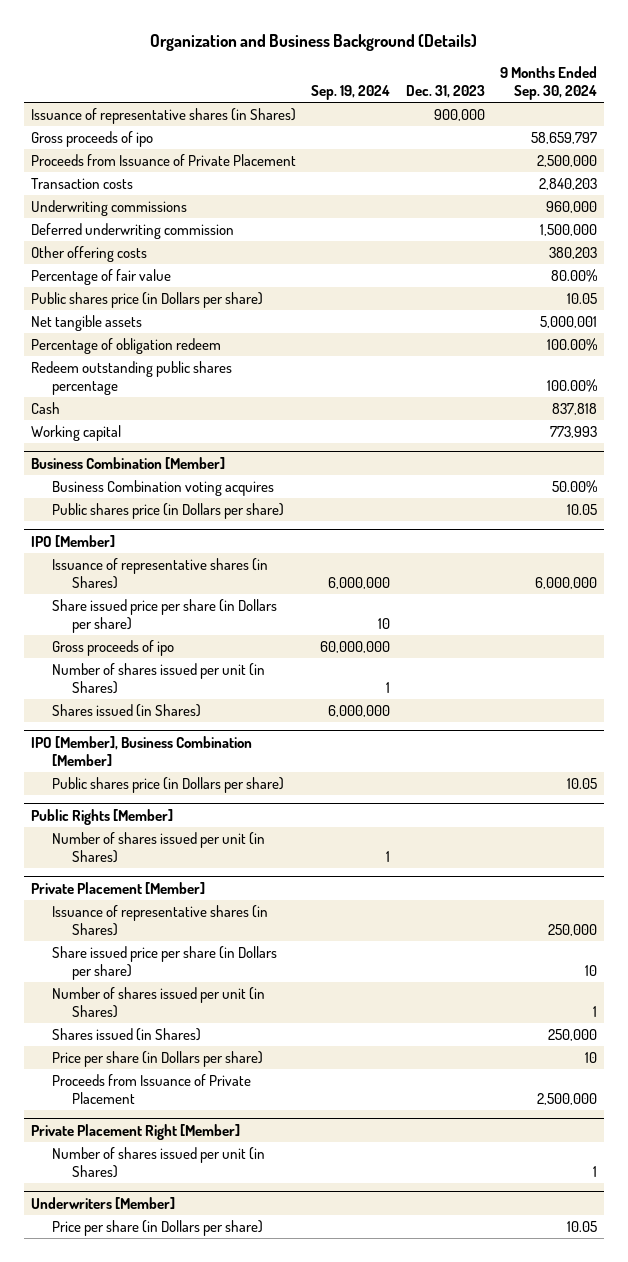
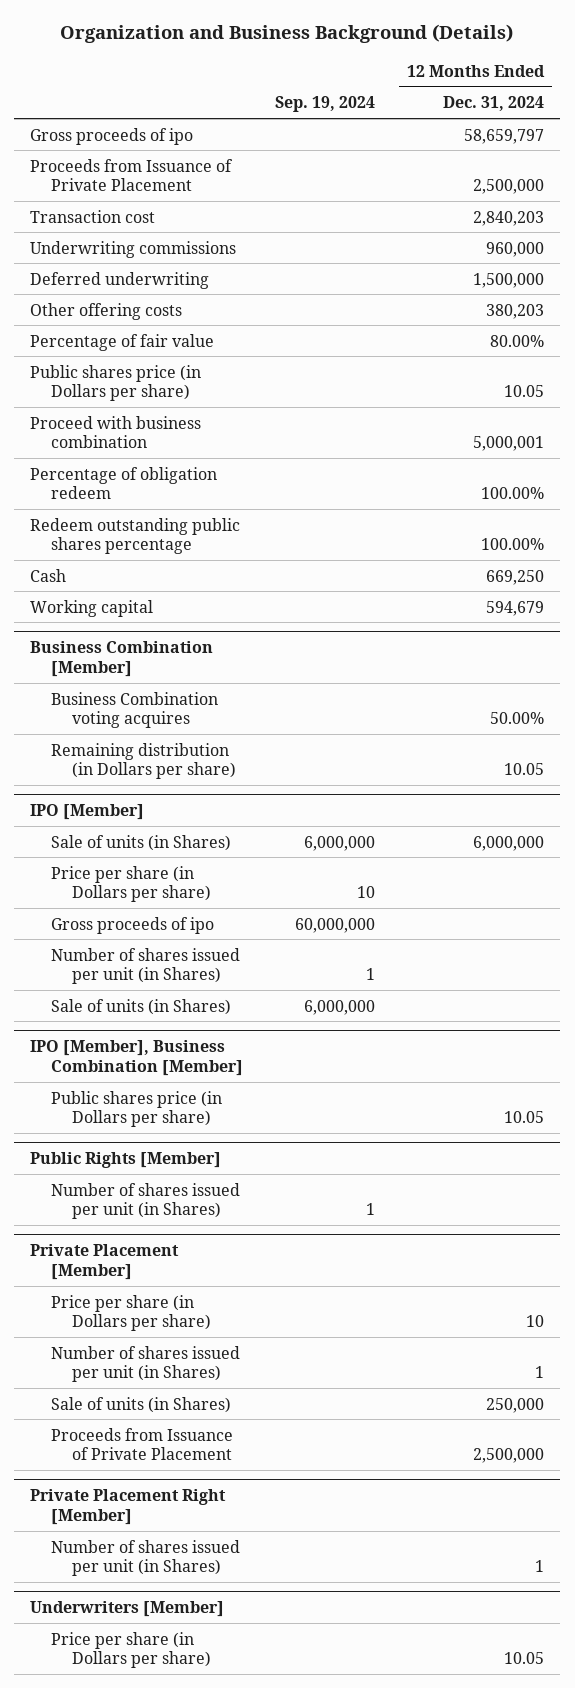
- | Sep. 19, 2024 | Dec. 31, 2023 | 9 Months Ended Sep. 30, 2024
+ | Sep. 19, 2024 | 12 Months Ended Dec. 31, 2024
- Issuance of representative shares (in Shares) | | 900,000 |
- Transaction costs | | | 2,840,203
+ Transaction cost | | 2,840,203
- Deferred underwriting commission | | | 1,500,000
+ Deferred underwriting | | 1,500,000
- Net tangible assets | | | 5,000,001
+ Proceed with business combination | | 5,000,001
@ Business Combination [Member]
- Public shares price (in Dollars per share) | | | 10.05
+ Remaining distribution (in Dollars per share) | | 10.05
@ IPO [Member]
- Issuance of representative shares (in Shares) | 6,000,000 | | 6,000,000
- Share issued price per share (in Dollars per share) | 10 | |
+ Sale of units (in Shares) | 6,000,000 | 6,000,000
+ Price per share (in Dollars per share) | 10 |
- Shares issued (in Shares) | 6,000,000 | |
+ Sale of units (in Shares) | 6,000,000 |
@ Private Placement [Member]
- Issuance of representative shares (in Shares) | | | 250,000
- Share issued price per share (in Dollars per share) | | | 10
- Shares issued (in Shares) | | | 250,000
moved down: Number of shares issued per unit (in Shares) | | 1
+ Sale of units (in Shares) | | 250,000

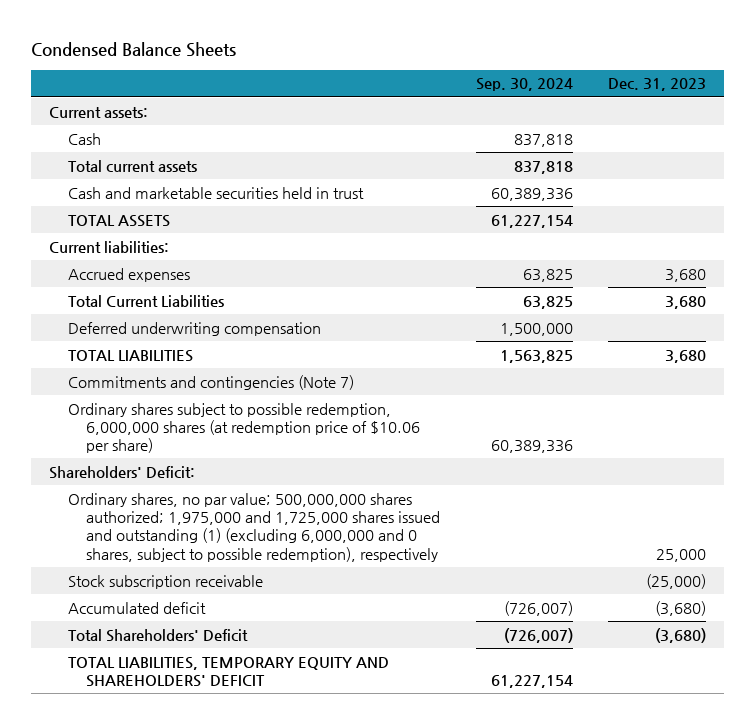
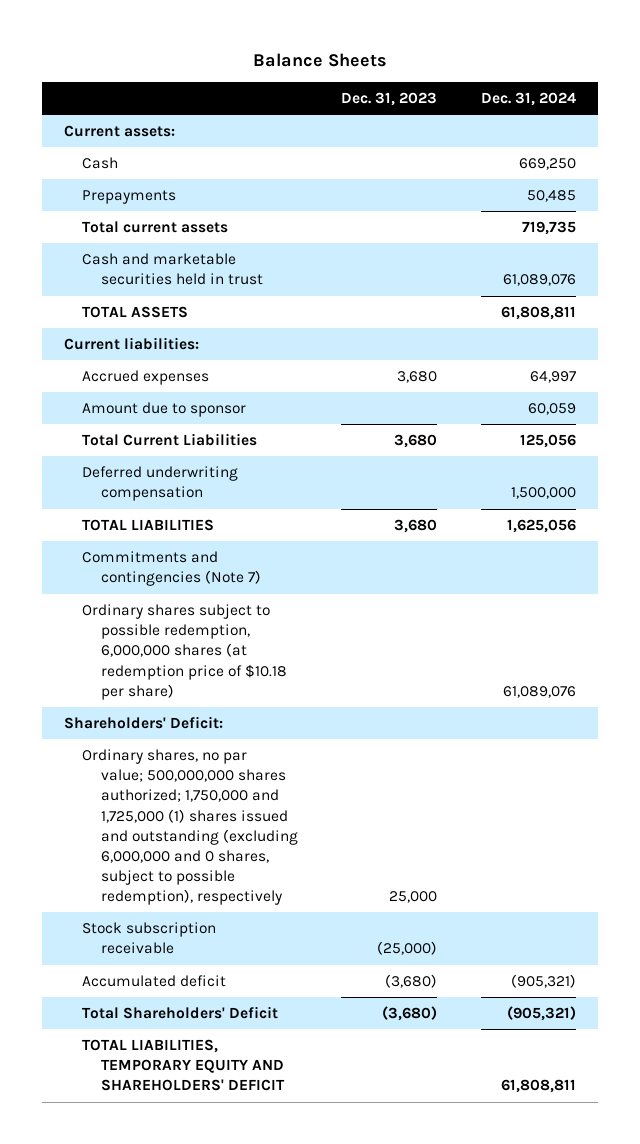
- Condensed Balance Sheets
+ Balance Sheets
- | Sep. 30, 2024 | Dec. 31, 2023
+ | Dec. 31, 2023 | Dec. 31, 2024
+ Prepayments | | 50,485
+ Amount due to sponsor | | 60,059
- Ordinary shares subject to possible redemption, 6,000,000 shares (at redemption price of $10.06 per share) | 60,389,336 |
+ Ordinary shares subject to possible redemption, 6,000,000 shares (at redemption price of $10.18 per share) | | 61,089,076
- Ordinary shares, no par value; 500,000,000 shares authorized; 1,975,000 and 1,725,000 shares issued and outstanding (1) (excluding 6,000,000 and 0 shares, subject to possible redemption), respectively | | 25,000
+ Ordinary shares, no par value; 500,000,000 shares authorized; 1,750,000 and 1,725,000 (1) shares issued and outstanding (excluding 6,000,000 and 0 shares, subject to possible redemption), respectively | 25,000 |

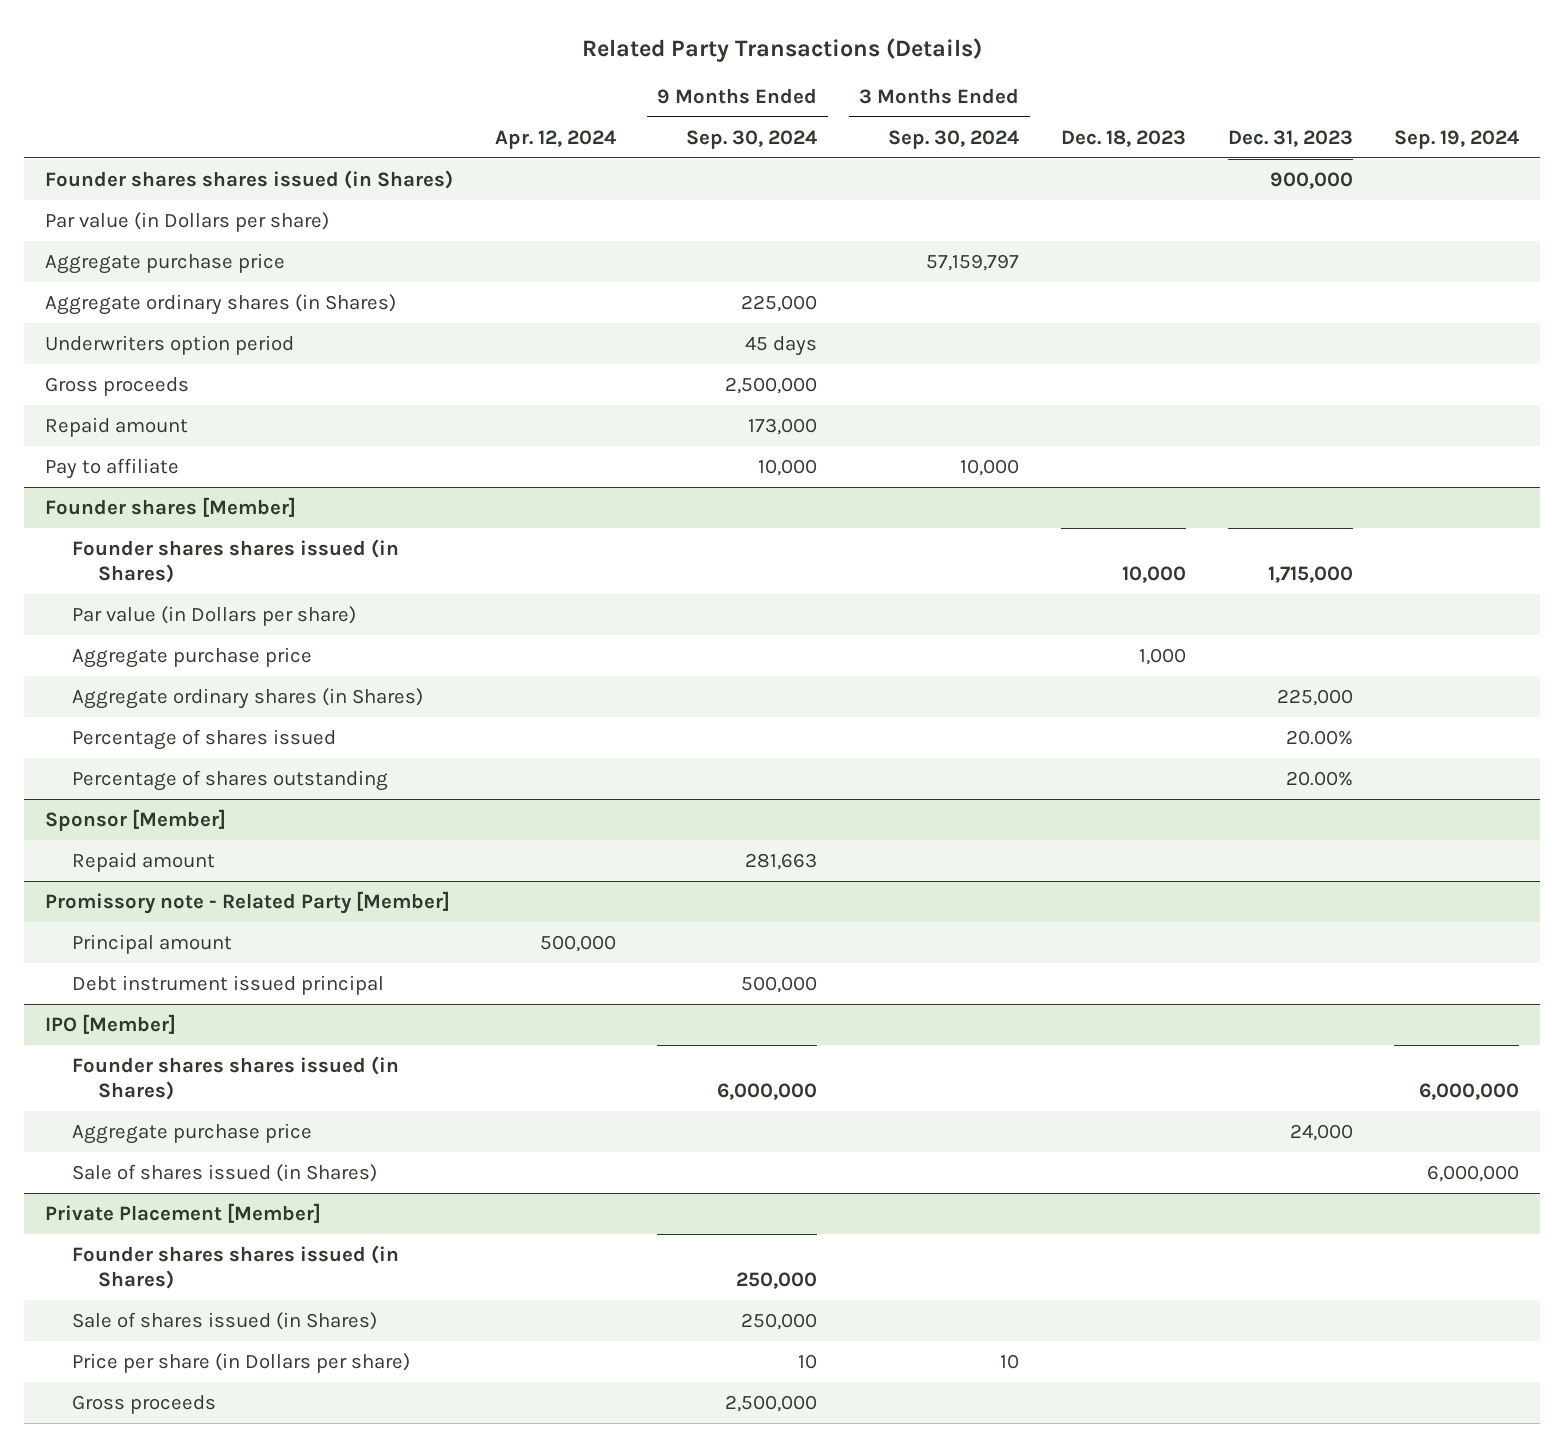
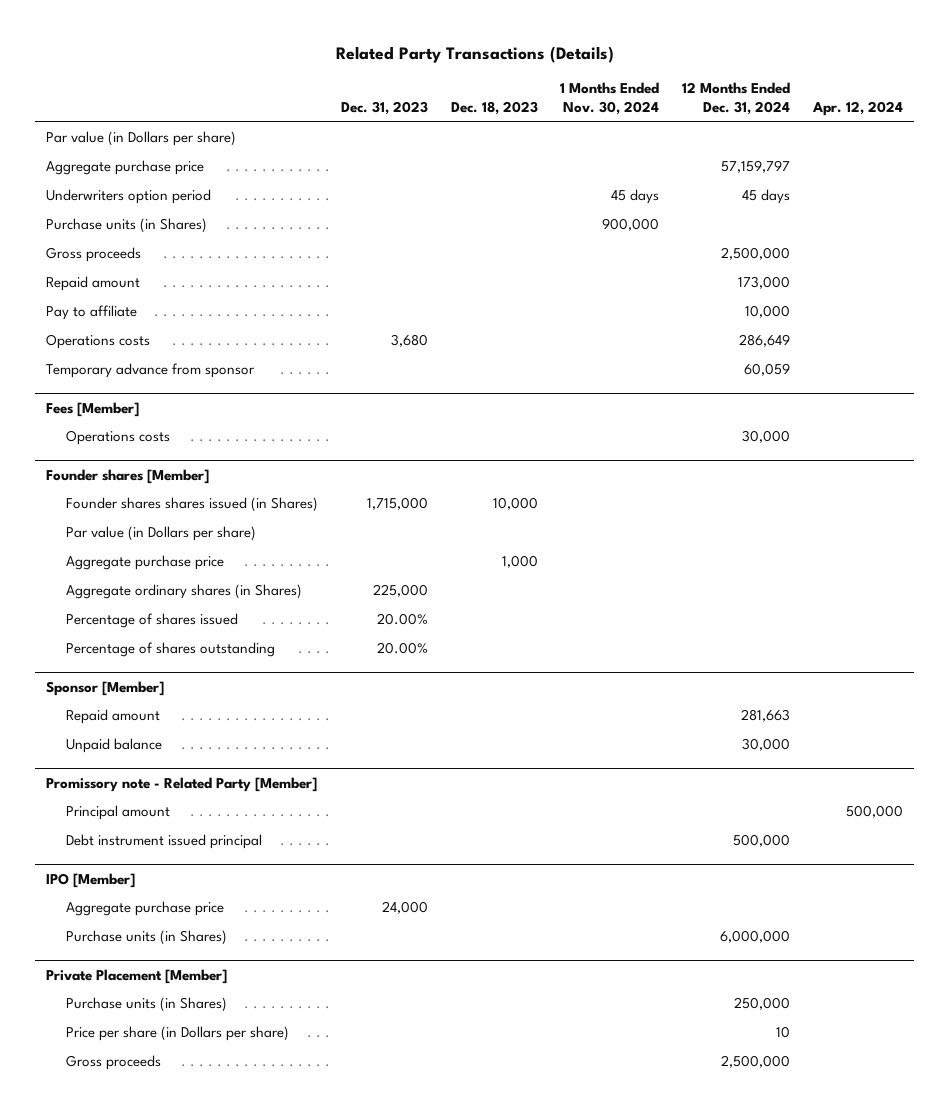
- | Apr. 12, 2024 | 9 Months Ended Sep. 30, 2024 | 3 Months Ended Sep. 30, 2024 | Dec. 18, 2023 | Dec. 31, 2023 | Sep. 19, 2024
+ | Dec. 31, 2023 | Dec. 18, 2023 | 1 Months Ended Nov. 30, 2024 | 12 Months Ended Dec. 31, 2024 | Apr. 12, 2024
- Founder shares shares issued (in Shares) | | | | | 900,000 |
- Aggregate ordinary shares (in Shares) | | 225,000 | | | |
+ Purchase units (in Shares) | | | 900,000 | |
+ Operations costs | 3,680 | | | 286,649 |
+ Temporary advance from sponsor | | | | 60,059 |
+ Fees [Member]
+ Operations costs | | | | 30,000 |
@ Sponsor [Member]
+ Unpaid balance | | | | 30,000 |
@ IPO [Member]
- Founder shares shares issued (in Shares) | | 6,000,000 | | | | 6,000,000
- Sale of shares issued (in Shares) | | | | | | 6,000,000
+ Purchase units (in Shares) | | | | 6,000,000 |
@ Private Placement [Member]
- Founder shares shares issued (in Shares) | | 250,000 | | | |
- Sale of shares issued (in Shares) | | 250,000 | | | |
+ Purchase units (in Shares) | | | | 250,000 |

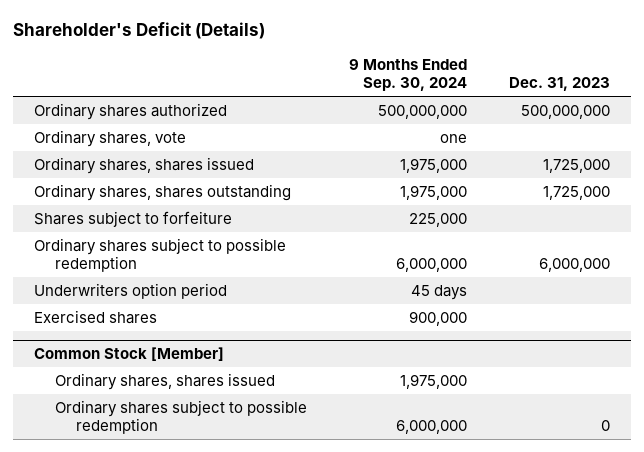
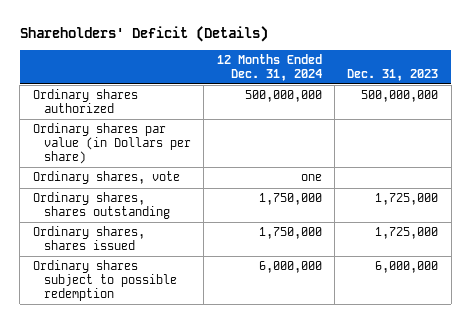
- Shareholder's Deficit (Details)
+ Shareholders' Deficit (Details)
- | 9 Months Ended Sep. 30, 2024 | Dec. 31, 2023
+ | 12 Months Ended Dec. 31, 2024 | Dec. 31, 2023
+ Ordinary shares par value (in Dollars per share)
- Shares subject to forfeiture | 225,000 |
moved down: Ordinary shares, shares issued | 1,750,000 | 1,725,000
- Underwriters option period | 45 days |
- Exercised shares | 900,000 |
- Common Stock [Member]
- Ordinary shares, shares issued | 1,975,000 |
- Ordinary shares subject to possible redemption | 6,000,000 | 0

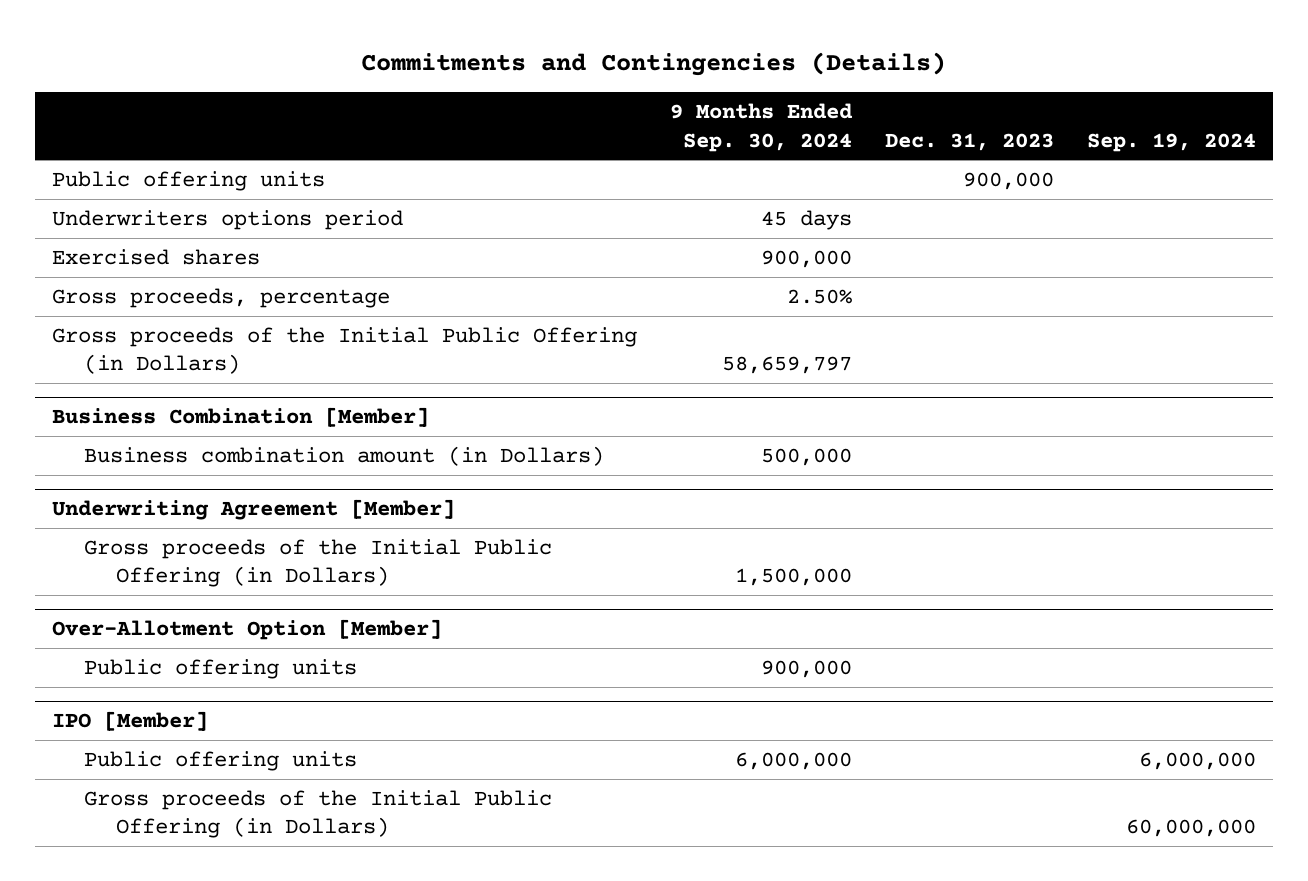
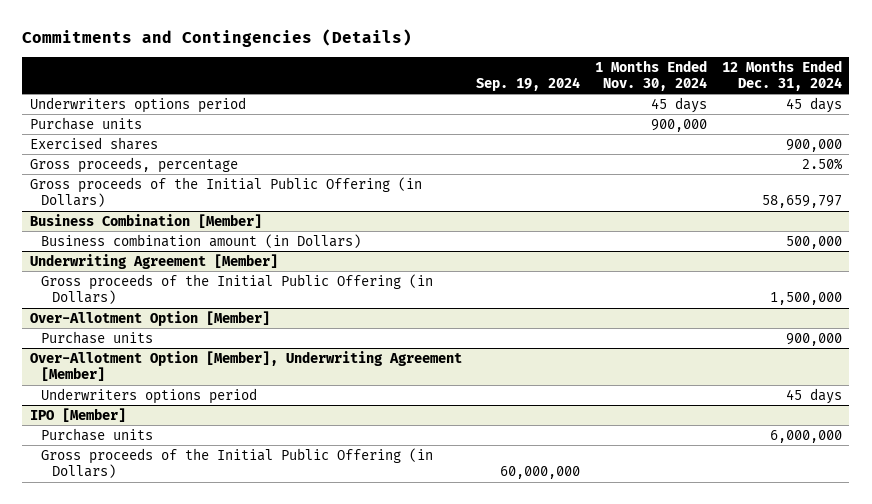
- | 9 Months Ended Sep. 30, 2024 | Dec. 31, 2023 | Sep. 19, 2024
+ | Sep. 19, 2024 | 1 Months Ended Nov. 30, 2024 | 12 Months Ended Dec. 31, 2024
- Public offering units | | 900,000 |
+ Purchase units | | 900,000 |
@ Over-Allotment Option [Member]
- Public offering units | 900,000 | |
+ Purchase units | | | 900,000
+ Over-Allotment Option [Member], Underwriting Agreement [Member]
+ Underwriters options period | | | 45 days
@ IPO [Member]
- Public offering units | 6,000,000 | | 6,000,000
+ Purchase units | | | 6,000,000

